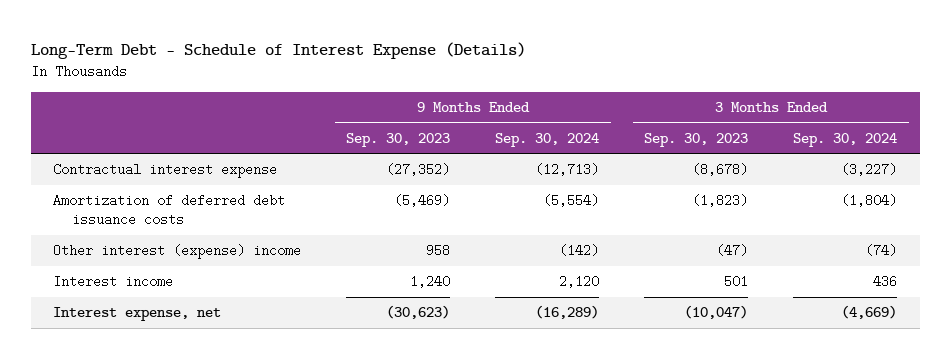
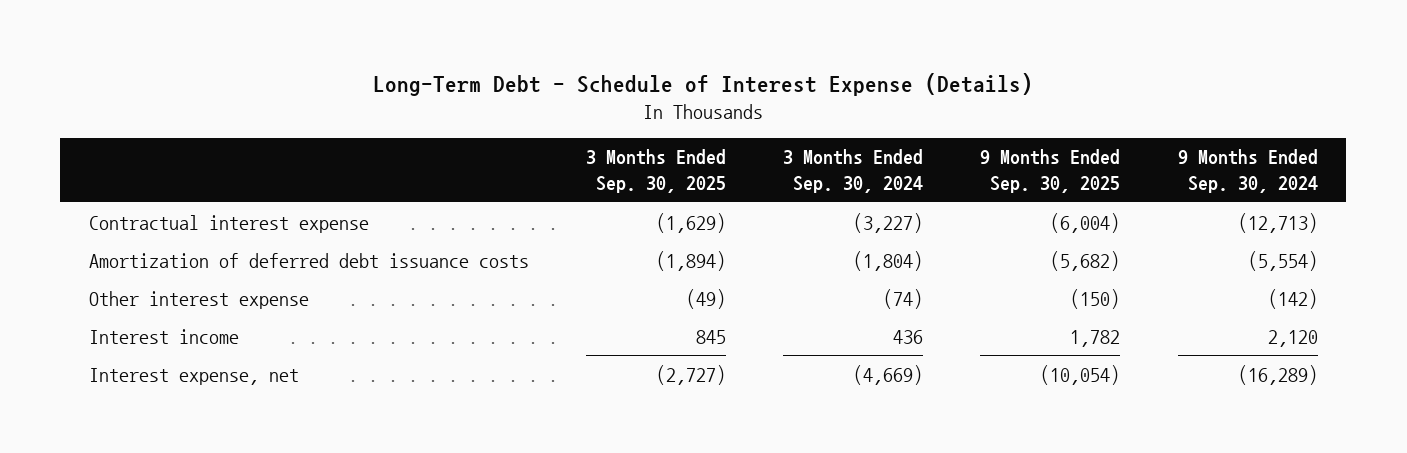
- | 9 Months Ended Sep. 30, 2023 | 9 Months Ended Sep. 30, 2024 | 3 Months Ended Sep. 30, 2023 | 3 Months Ended Sep. 30, 2024
+ | 3 Months Ended Sep. 30, 2025 | 3 Months Ended Sep. 30, 2024 | 9 Months Ended Sep. 30, 2025 | 9 Months Ended Sep. 30, 2024
- Other interest (expense) income | 958 | (142) | (47) | (74)
+ Other interest expense | (49) | (74) | (150) | (142)

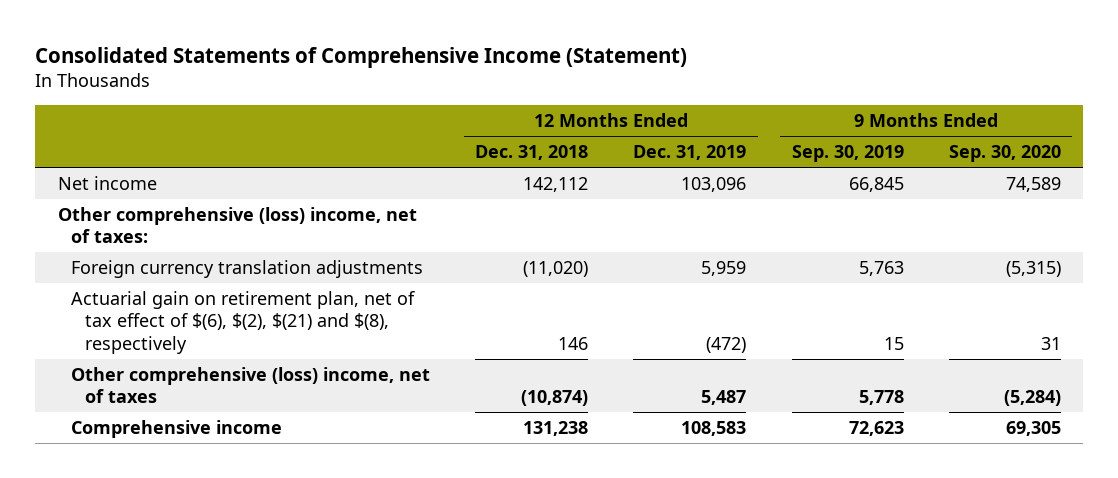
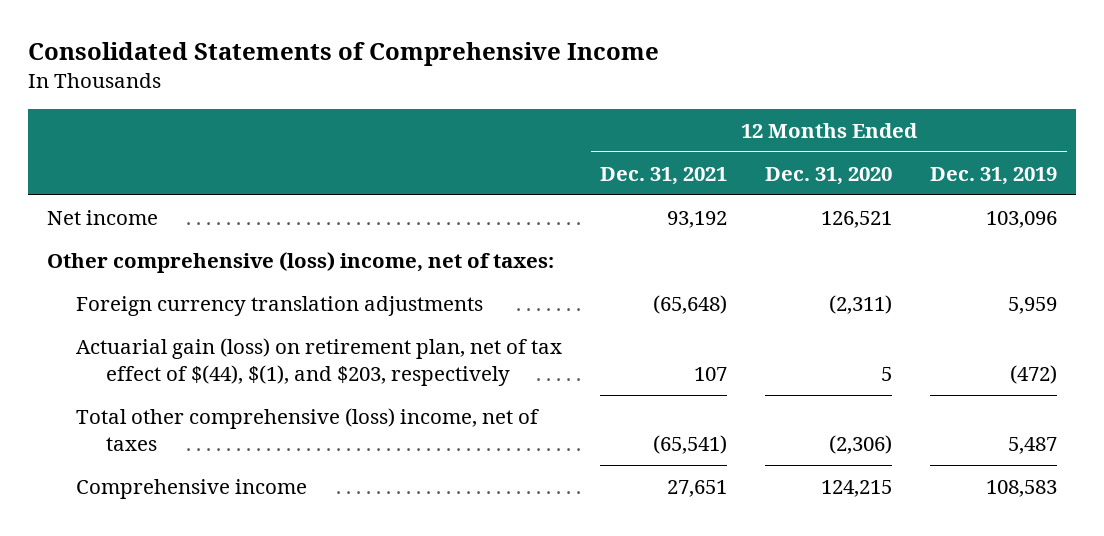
- Consolidated Statements of Comprehensive Income (Statement)
+ Consolidated Statements of Comprehensive Income
- | 12 Months Ended Dec. 31, 2018 | 12 Months Ended Dec. 31, 2019 | 9 Months Ended Sep. 30, 2019 | 9 Months Ended Sep. 30, 2020
+ | 12 Months Ended Dec. 31, 2021 | 12 Months Ended Dec. 31, 2020 | 12 Months Ended Dec. 31, 2019
- Actuarial gain on retirement plan, net of tax effect of $(6), $(2), $(21) and $(8), respectively | 146 | (472) | 15 | 31
- Other comprehensive (loss) income, net of taxes | (10,874) | 5,487 | 5,778 | (5,284)
+ Actuarial gain (loss) on retirement plan, net of tax effect of $(44), $(1), and $203, respectively | 107 | 5 | (472)
+ Total other comprehensive (loss) income, net of taxes | (65,541) | (2,306) | 5,487

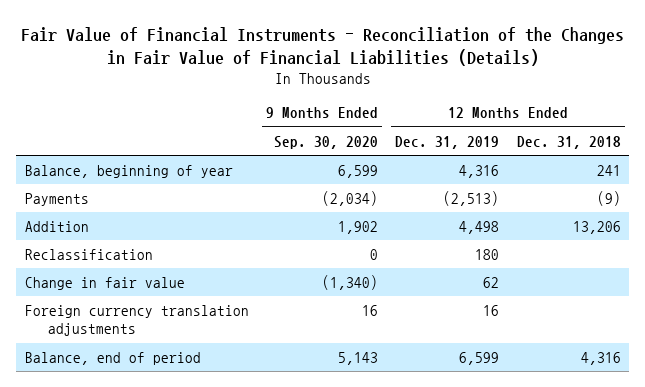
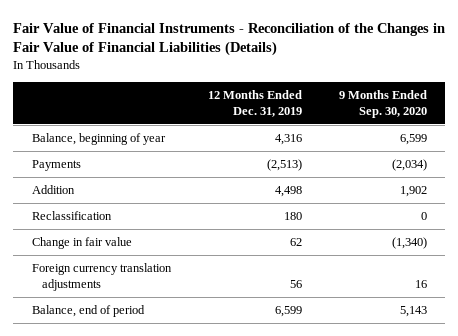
- | 9 Months Ended Sep. 30, 2020 | 12 Months Ended Dec. 31, 2019 | 12 Months Ended Dec. 31, 2018
+ | 12 Months Ended Dec. 31, 2019 | 9 Months Ended Sep. 30, 2020
- Foreign currency translation adjustments | 16 | 16 |
+ Foreign currency translation adjustments | 56 | 16

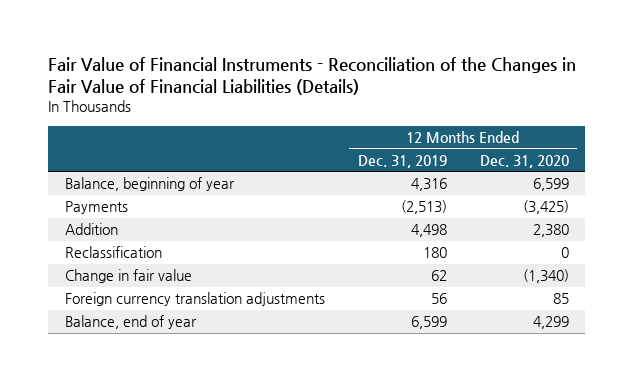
- | 12 Months Ended Dec. 31, 2019 | 9 Months Ended Sep. 30, 2020
+ | 12 Months Ended Dec. 31, 2019 | 12 Months Ended Dec. 31, 2020
- Balance, end of period | 6,599 | 5,143
+ Balance, end of year | 6,599 | 4,299

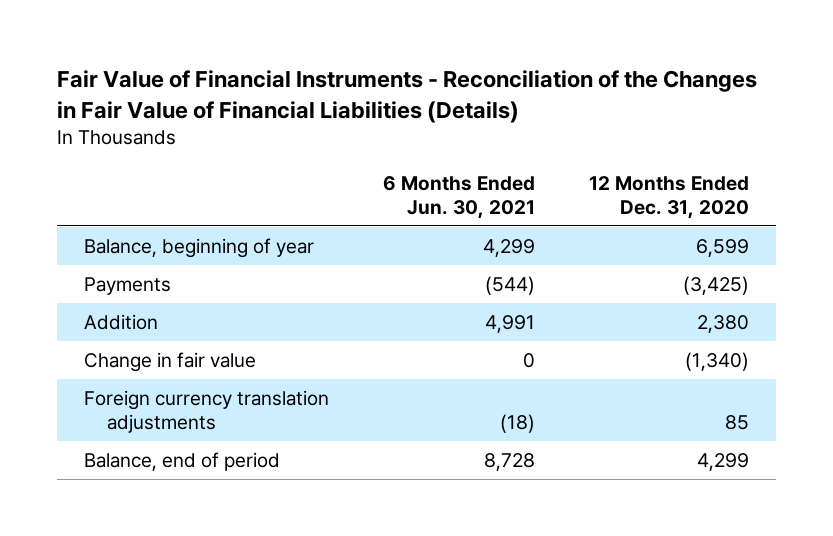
- | 12 Months Ended Dec. 31, 2019 | 12 Months Ended Dec. 31, 2020
+ | 6 Months Ended Jun. 30, 2021 | 12 Months Ended Dec. 31, 2020
- Reclassification | 180 | 0
- Balance, end of year | 6,599 | 4,299
+ Balance, end of period | 8,728 | 4,299

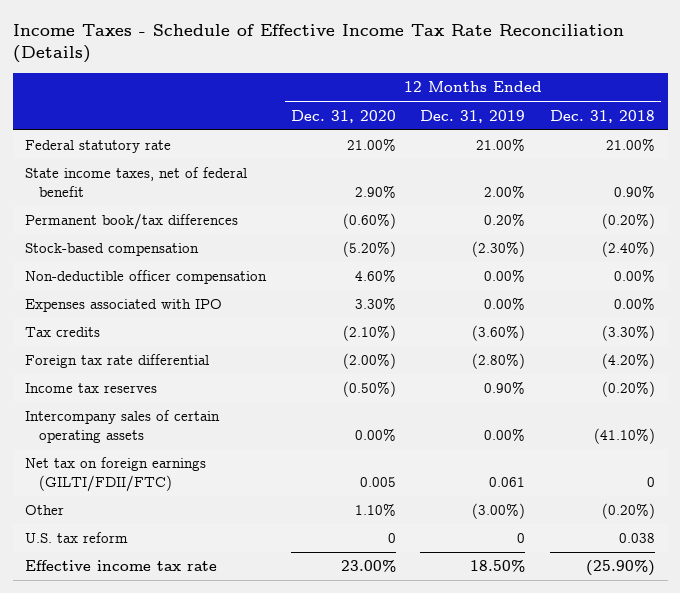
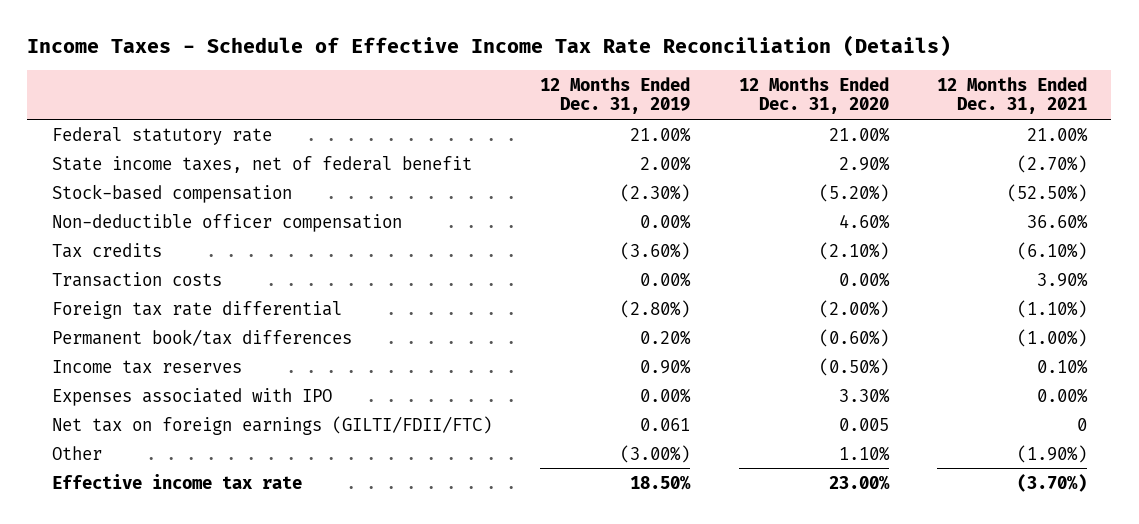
- | 12 Months Ended Dec. 31, 2020 | 12 Months Ended Dec. 31, 2019 | 12 Months Ended Dec. 31, 2018
+ | 12 Months Ended Dec. 31, 2019 | 12 Months Ended Dec. 31, 2020 | 12 Months Ended Dec. 31, 2021
+ Transaction costs | 0.00% | 0.00% | 3.90%
moved down: Permanent book/tax differences | 0.20% | (0.60%) | (1.00%)
- Intercompany sales of certain operating assets | 0.00% | 0.00% | (41.10%)
moved down: Expenses associated with IPO | 0.00% | 3.30% | 0.00%
- U.S. tax reform | 0 | 0 | 0.038

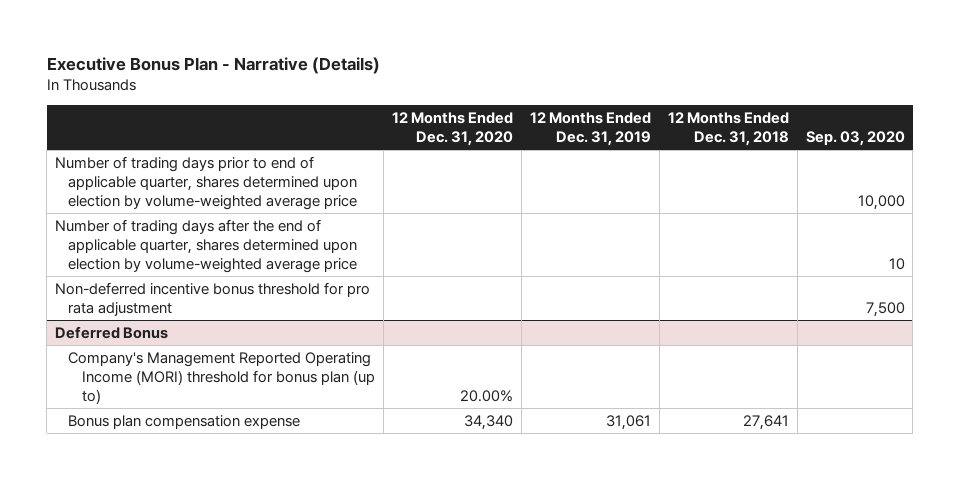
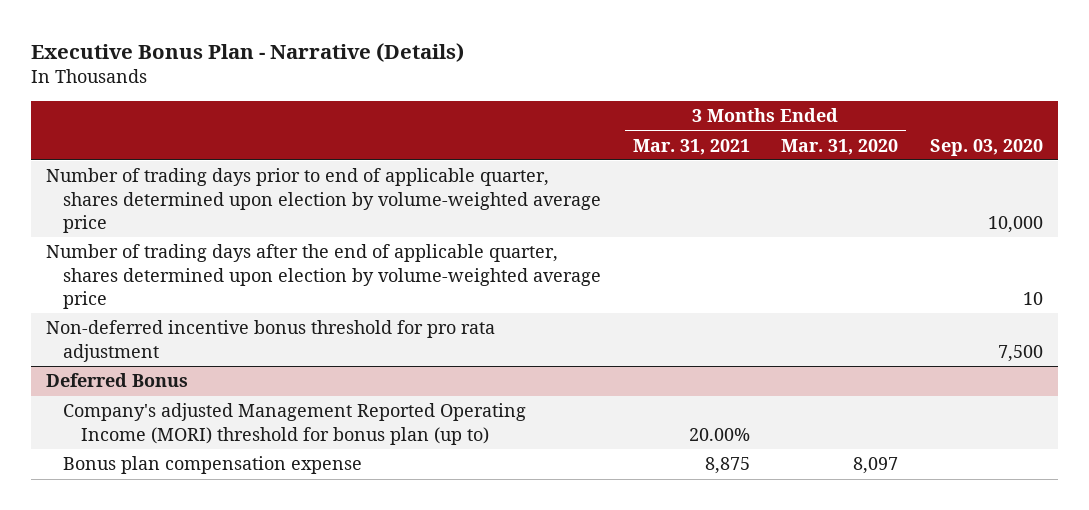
- | 12 Months Ended Dec. 31, 2020 | 12 Months Ended Dec. 31, 2019 | 12 Months Ended Dec. 31, 2018 | Sep. 03, 2020
+ | 3 Months Ended Mar. 31, 2021 | 3 Months Ended Mar. 31, 2020 | Sep. 03, 2020
@ Deferred Bonus
- Company's Management Reported Operating Income (MORI) threshold for bonus plan (up to) | 20.00% | | |
+ Company's adjusted Management Reported Operating Income (MORI) threshold for bonus plan (up to) | 20.00% | |

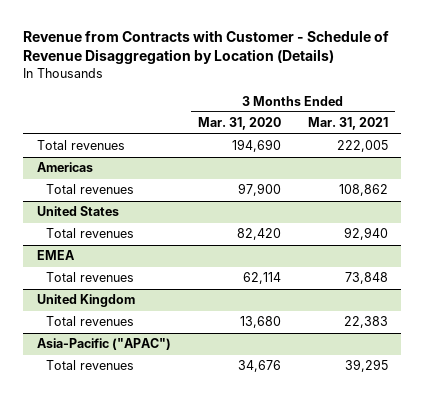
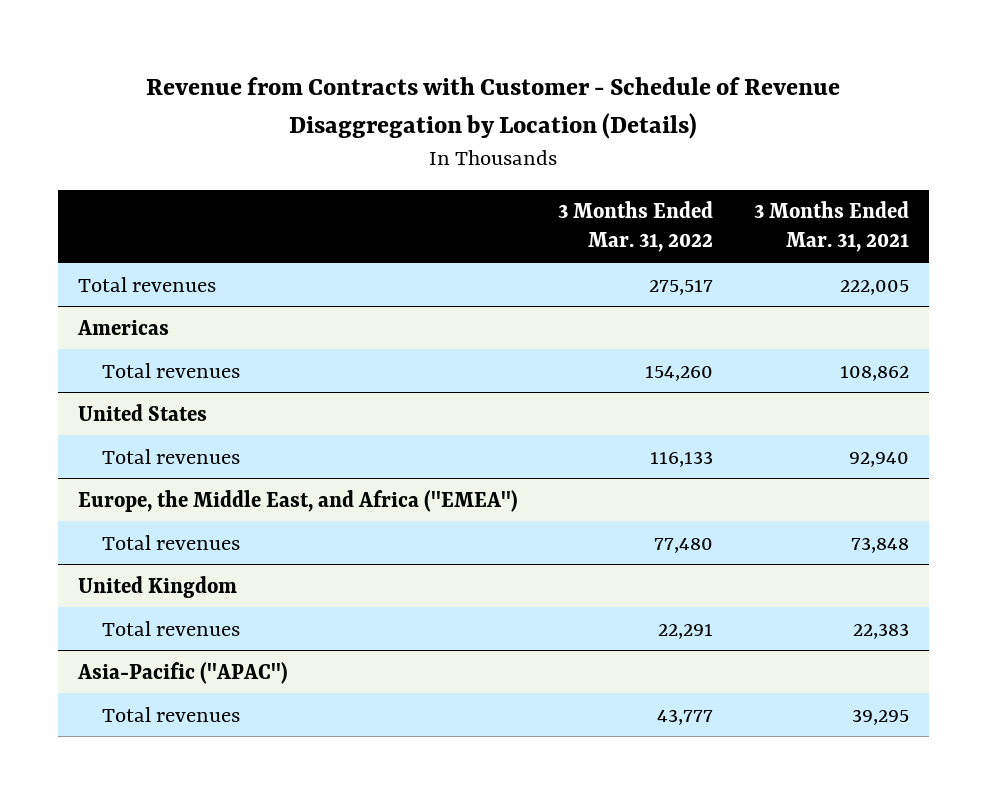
- | 3 Months Ended Mar. 31, 2020 | 3 Months Ended Mar. 31, 2021
+ | 3 Months Ended Mar. 31, 2022 | 3 Months Ended Mar. 31, 2021
- EMEA
+ Europe, the Middle East, and Africa ("EMEA")

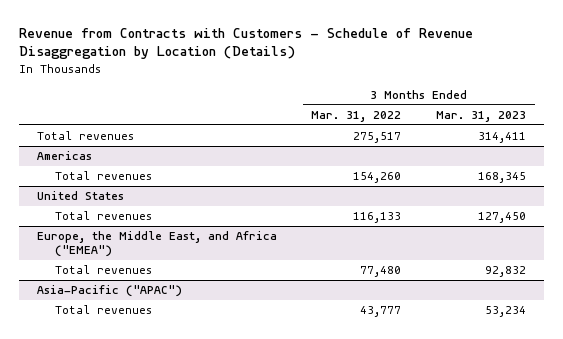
- Revenue from Contracts with Customer - Schedule of Revenue Disaggregation by Location (Details)
+ Revenue from Contracts with Customers - Schedule of Revenue Disaggregation by Location (Details)
- | 3 Months Ended Mar. 31, 2022 | 3 Months Ended Mar. 31, 2021
+ | 3 Months Ended Mar. 31, 2022 | 3 Months Ended Mar. 31, 2023
- United Kingdom
- Total revenues | 22,291 | 22,383

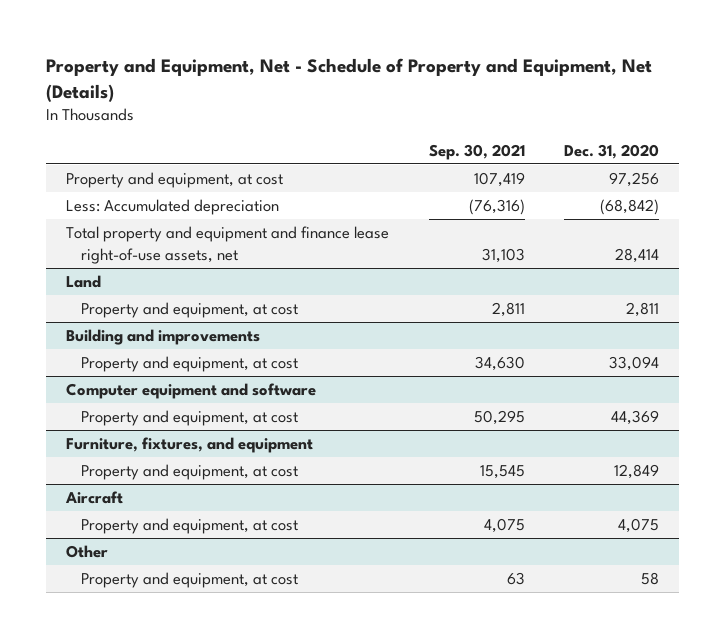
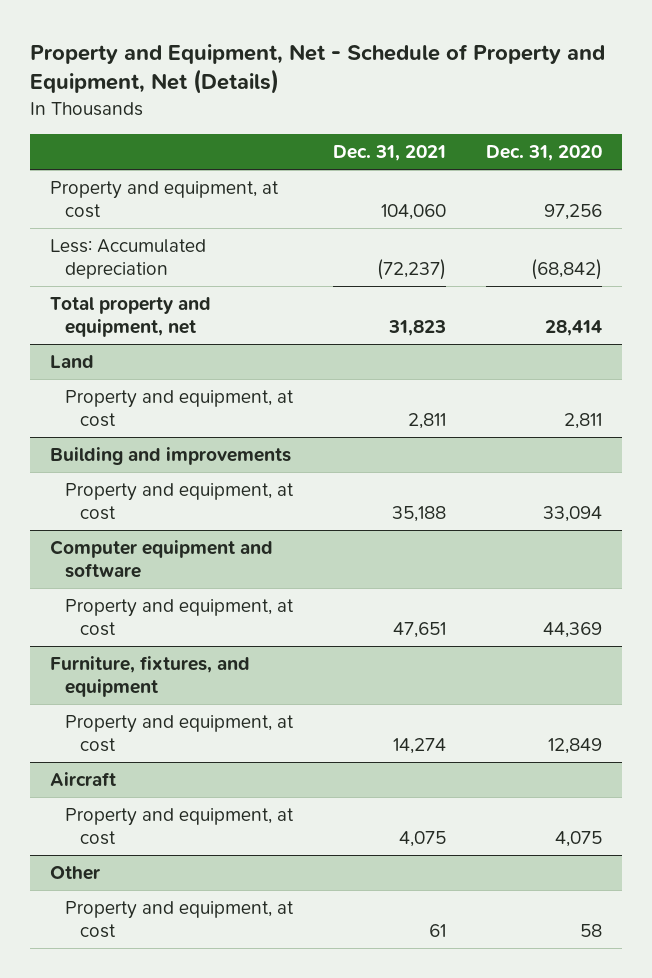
- | Sep. 30, 2021 | Dec. 31, 2020
+ | Dec. 31, 2021 | Dec. 31, 2020
- Total property and equipment and finance lease right-of-use assets, net | 31,103 | 28,414
+ Total property and equipment, net | 31,823 | 28,414

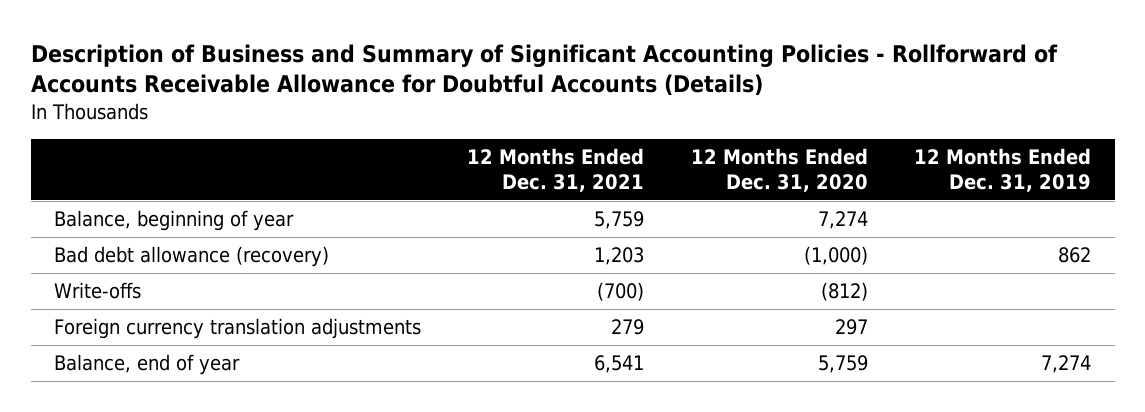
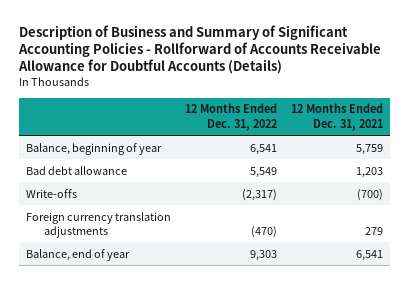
- | 12 Months Ended Dec. 31, 2021 | 12 Months Ended Dec. 31, 2020 | 12 Months Ended Dec. 31, 2019
+ | 12 Months Ended Dec. 31, 2022 | 12 Months Ended Dec. 31, 2021
- Bad debt allowance (recovery) | 1,203 | (1,000) | 862
+ Bad debt allowance | 5,549 | 1,203

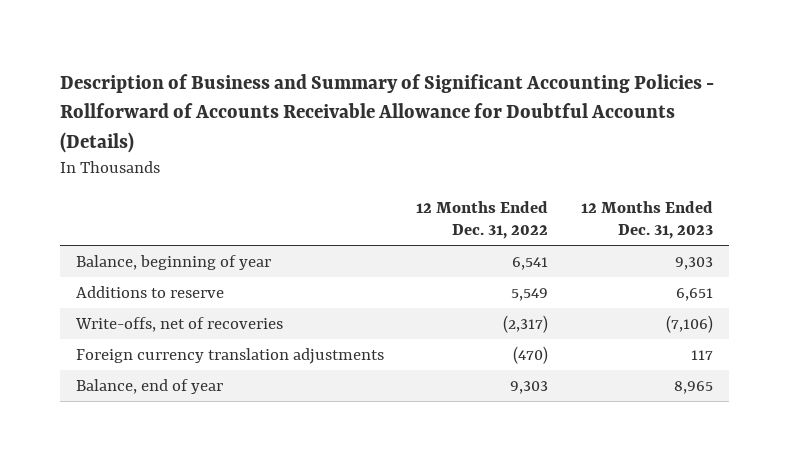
- | 12 Months Ended Dec. 31, 2022 | 12 Months Ended Dec. 31, 2021
+ | 12 Months Ended Dec. 31, 2022 | 12 Months Ended Dec. 31, 2023
- Bad debt allowance | 5,549 | 1,203
- Write-offs | (2,317) | (700)
+ Additions to reserve | 5,549 | 6,651
+ Write-offs, net of recoveries | (2,317) | (7,106)

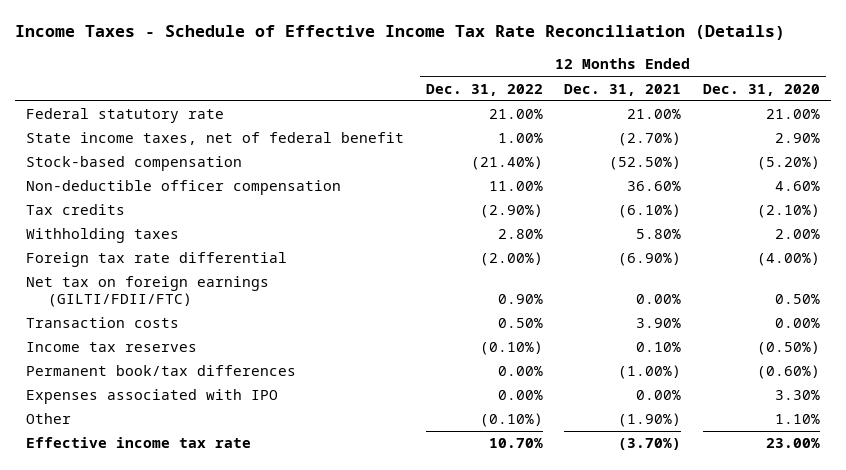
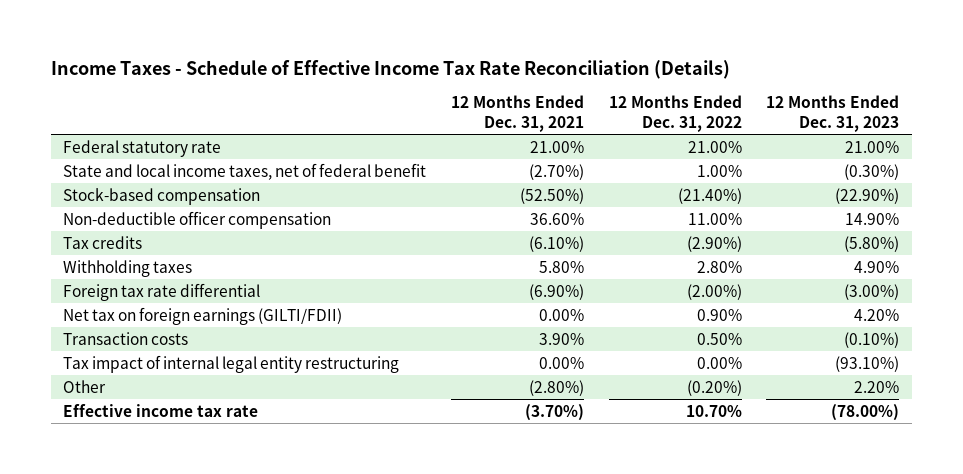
- | 12 Months Ended Dec. 31, 2022 | 12 Months Ended Dec. 31, 2021 | 12 Months Ended Dec. 31, 2020
+ | 12 Months Ended Dec. 31, 2021 | 12 Months Ended Dec. 31, 2022 | 12 Months Ended Dec. 31, 2023
- State income taxes, net of federal benefit | 1.00% | (2.70%) | 2.90%
+ State and local income taxes, net of federal benefit | (2.70%) | 1.00% | (0.30%)
- Net tax on foreign earnings (GILTI/FDII/FTC) | 0.90% | 0.00% | 0.50%
+ Net tax on foreign earnings (GILTI/FDII) | 0.00% | 0.90% | 4.20%
- Income tax reserves | (0.10%) | 0.10% | (0.50%)
- Permanent book/tax differences | 0.00% | (1.00%) | (0.60%)
- Expenses associated with IPO | 0.00% | 0.00% | 3.30%
- Other | (0.10%) | (1.90%) | 1.10%
+ Tax impact of internal legal entity restructuring | 0.00% | 0.00% | (93.10%)
+ Other | (2.80%) | (0.20%) | 2.20%

